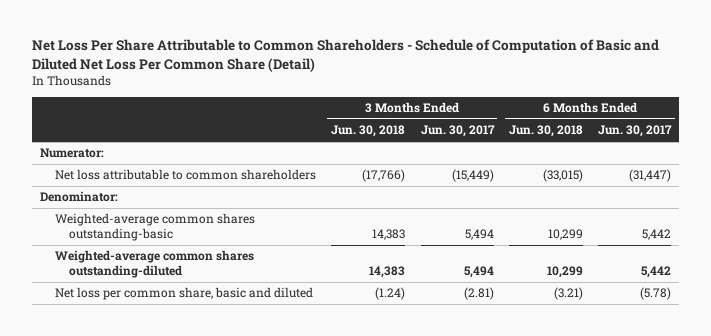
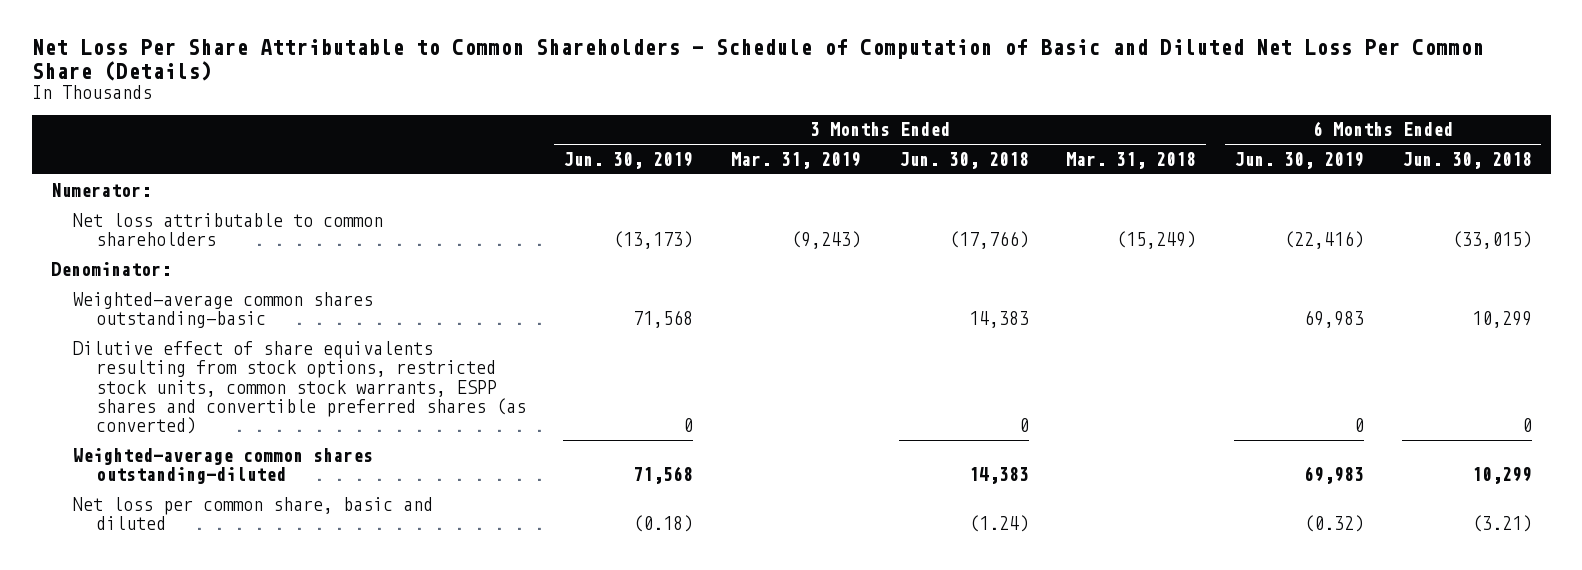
- Net Loss Per Share Attributable to Common Shareholders - Schedule of Computation of Basic and Diluted Net Loss Per Common Share (Detail)
+ Net Loss Per Share Attributable to Common Shareholders - Schedule of Computation of Basic and Diluted Net Loss Per Common Share (Details)
- | 3 Months Ended Jun. 30, 2018 | 3 Months Ended Jun. 30, 2017 | 6 Months Ended Jun. 30, 2018 | 6 Months Ended Jun. 30, 2017
+ | 3 Months Ended Jun. 30, 2019 | 3 Months Ended Mar. 31, 2019 | 3 Months Ended Jun. 30, 2018 | 3 Months Ended Mar. 31, 2018 | 6 Months Ended Jun. 30, 2019 | 6 Months Ended Jun. 30, 2018
+ Dilutive effect of share equivalents resulting from stock options, restricted stock units, common stock warrants, ESPP shares and convertible preferred shares (as converted) | 0 | | 0 | | 0 | 0

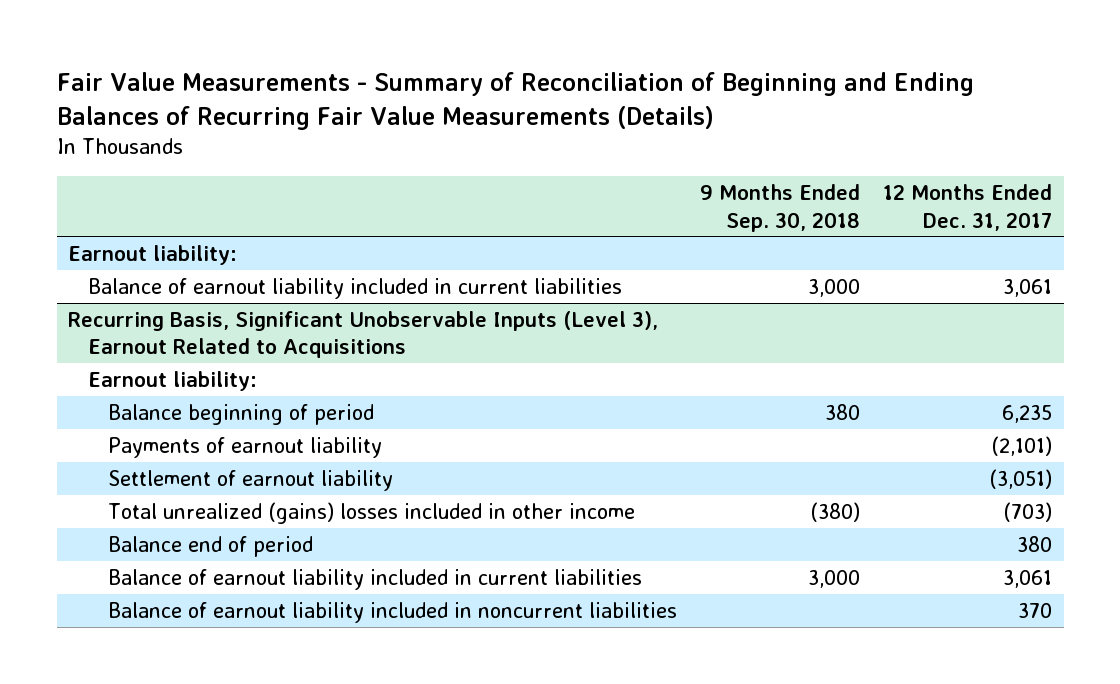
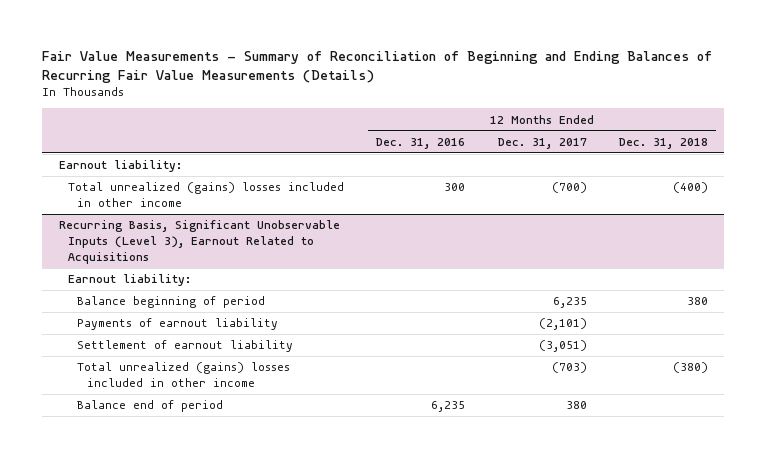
- | 9 Months Ended Sep. 30, 2018 | 12 Months Ended Dec. 31, 2017
+ | 12 Months Ended Dec. 31, 2016 | 12 Months Ended Dec. 31, 2017 | 12 Months Ended Dec. 31, 2018
- Balance of earnout liability included in current liabilities | 3,000 | 3,061
+ Total unrealized (gains) losses included in other income | 300 | (700) | (400)
@ Recurring Basis, Significant Unobservable Inputs (Level 3), Earnout Related to Acquisitions
- Balance of earnout liability included in current liabilities | 3,000 | 3,061
- Balance of earnout liability included in noncurrent liabilities | | 370

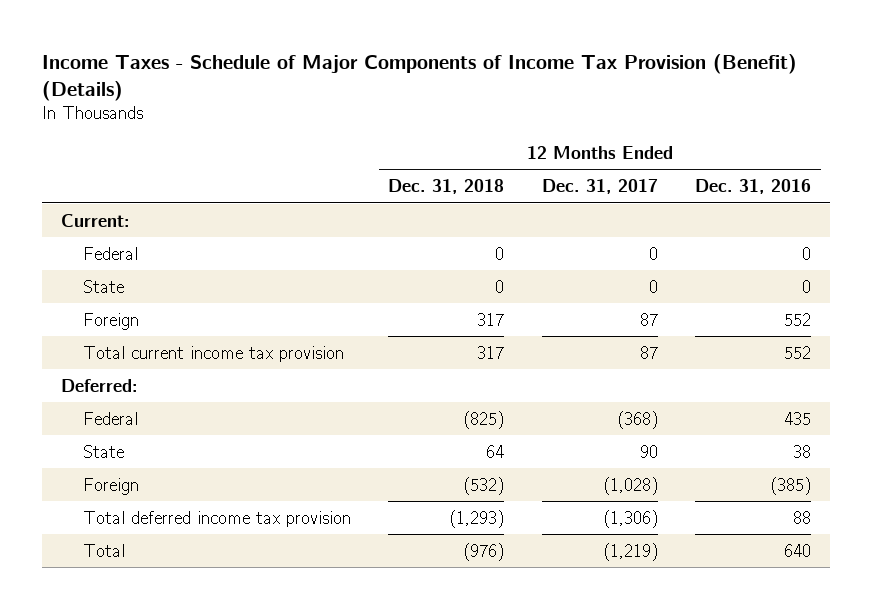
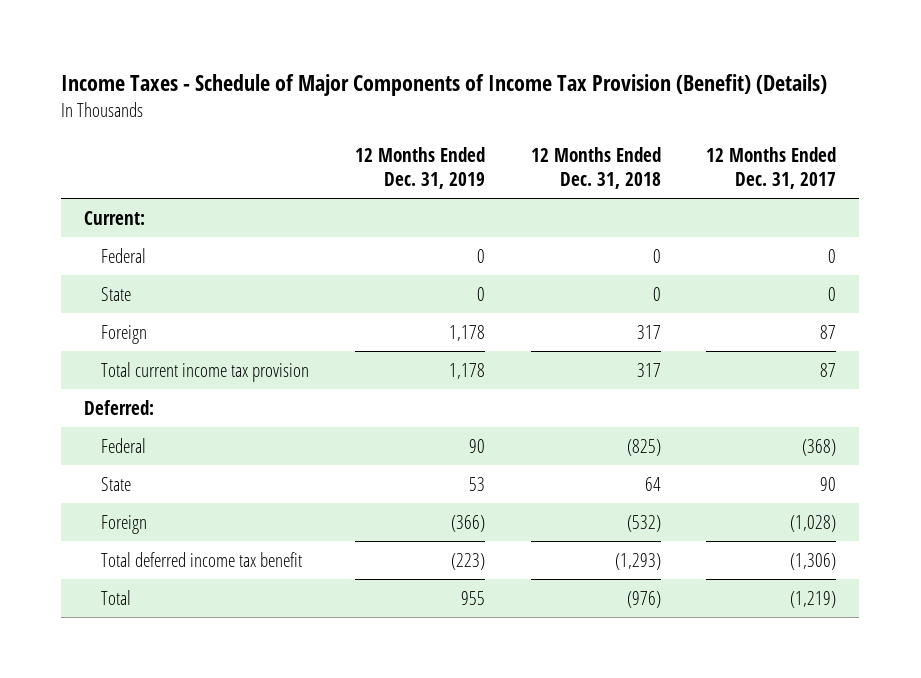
- | 12 Months Ended Dec. 31, 2018 | 12 Months Ended Dec. 31, 2017 | 12 Months Ended Dec. 31, 2016
+ | 12 Months Ended Dec. 31, 2019 | 12 Months Ended Dec. 31, 2018 | 12 Months Ended Dec. 31, 2017
- Total deferred income tax provision | (1,293) | (1,306) | 88
+ Total deferred income tax benefit | (223) | (1,293) | (1,306)

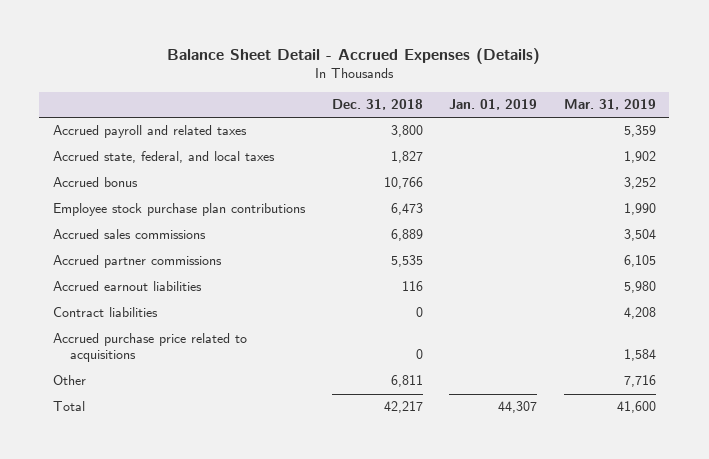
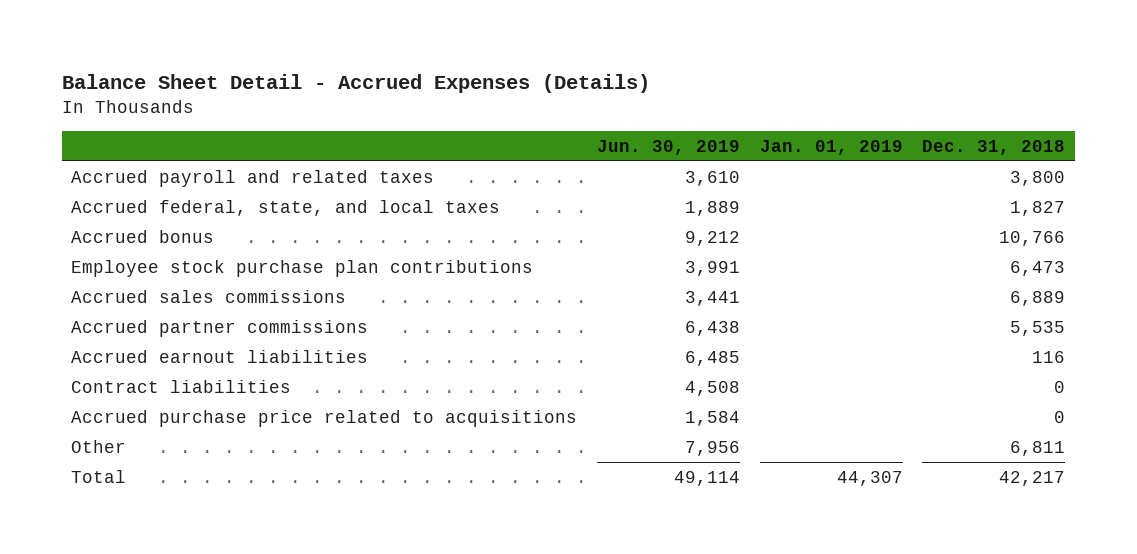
- | Dec. 31, 2018 | Jan. 01, 2019 | Mar. 31, 2019
+ | Jun. 30, 2019 | Jan. 01, 2019 | Dec. 31, 2018
- Accrued state, federal, and local taxes | 1,827 | | 1,902
+ Accrued federal, state, and local taxes | 1,889 | | 1,827

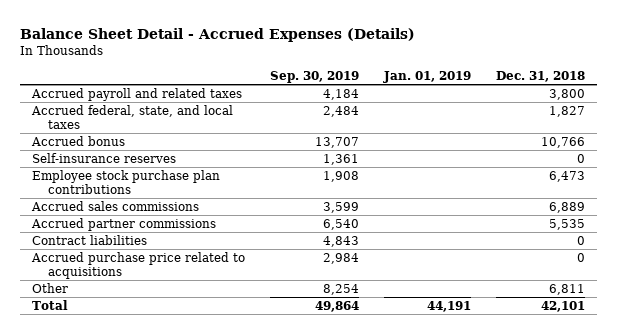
- | Jun. 30, 2019 | Jan. 01, 2019 | Dec. 31, 2018
+ | Sep. 30, 2019 | Jan. 01, 2019 | Dec. 31, 2018
+ Self-insurance reserves | 1,361 | | 0
- Accrued earnout liabilities | 6,485 | | 116
- Total | 49,114 | 44,307 | 42,217
+ Total | 49,864 | 44,191 | 42,101

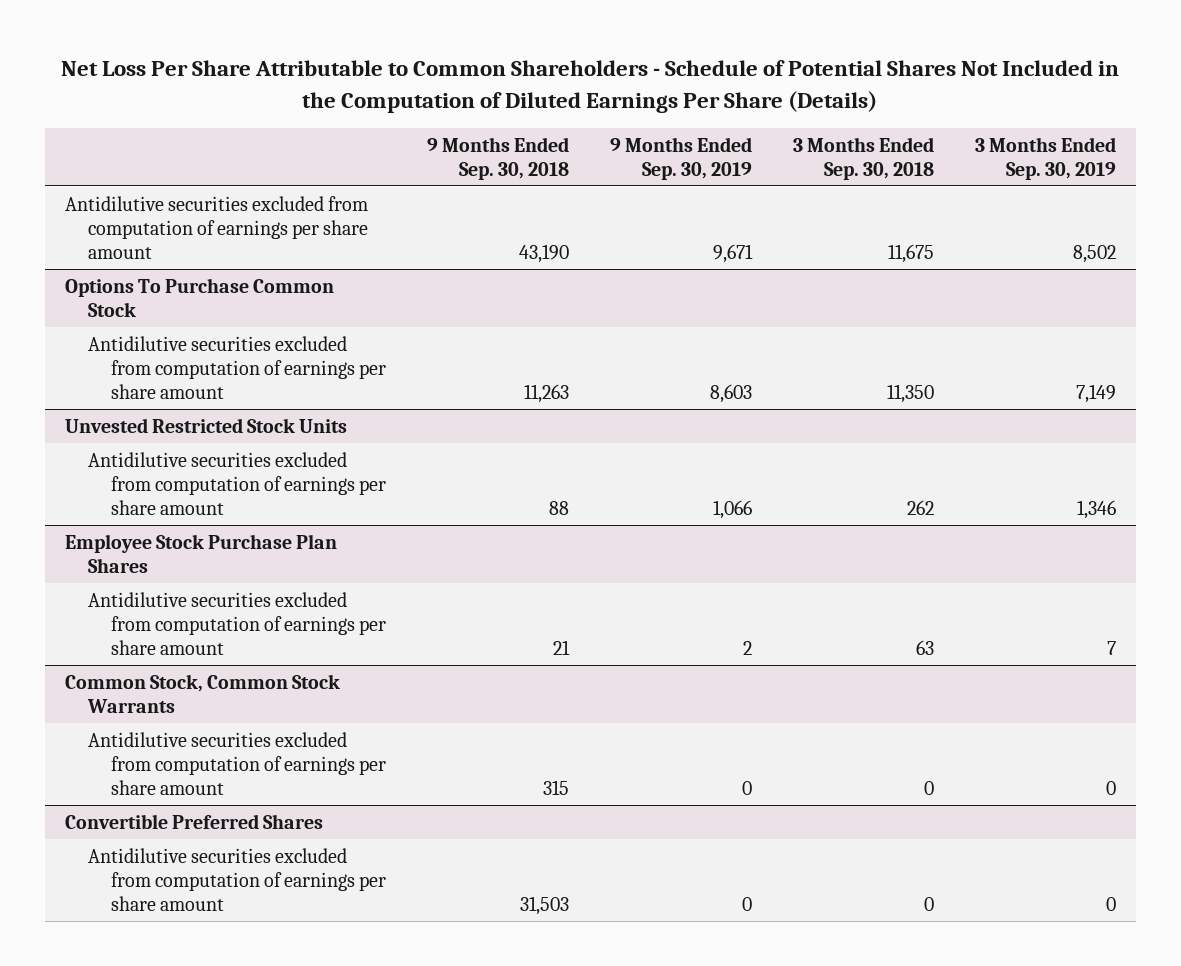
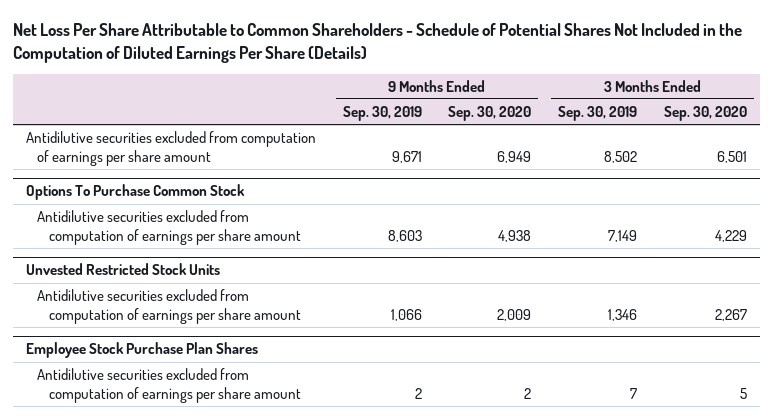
- | 9 Months Ended Sep. 30, 2018 | 9 Months Ended Sep. 30, 2019 | 3 Months Ended Sep. 30, 2018 | 3 Months Ended Sep. 30, 2019
+ | 9 Months Ended Sep. 30, 2019 | 9 Months Ended Sep. 30, 2020 | 3 Months Ended Sep. 30, 2019 | 3 Months Ended Sep. 30, 2020
- Common Stock, Common Stock Warrants
- Antidilutive securities excluded from computation of earnings per share amount | 315 | 0 | 0 | 0
- Convertible Preferred Shares
- Antidilutive securities excluded from computation of earnings per share amount | 31,503 | 0 | 0 | 0

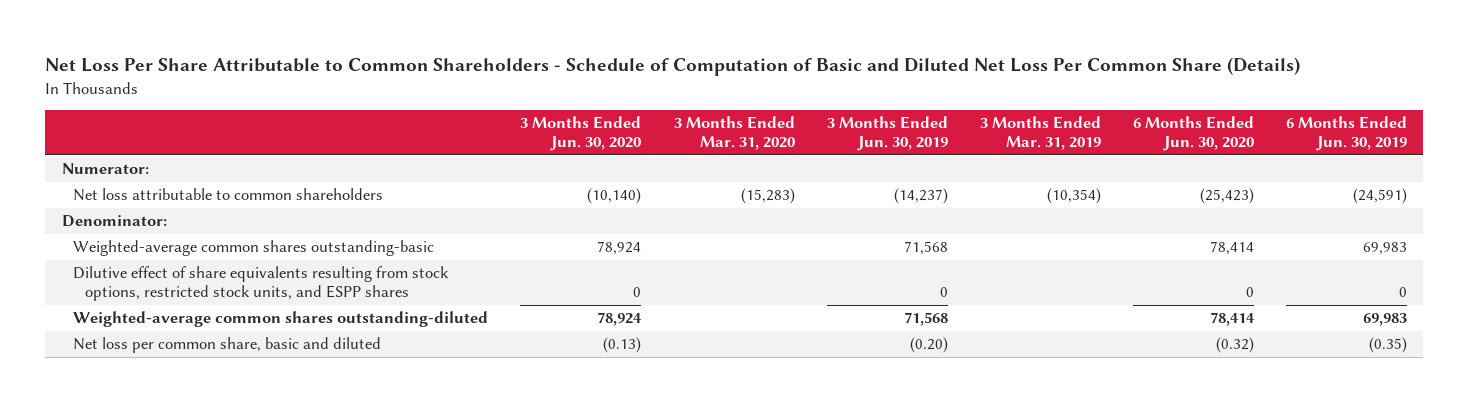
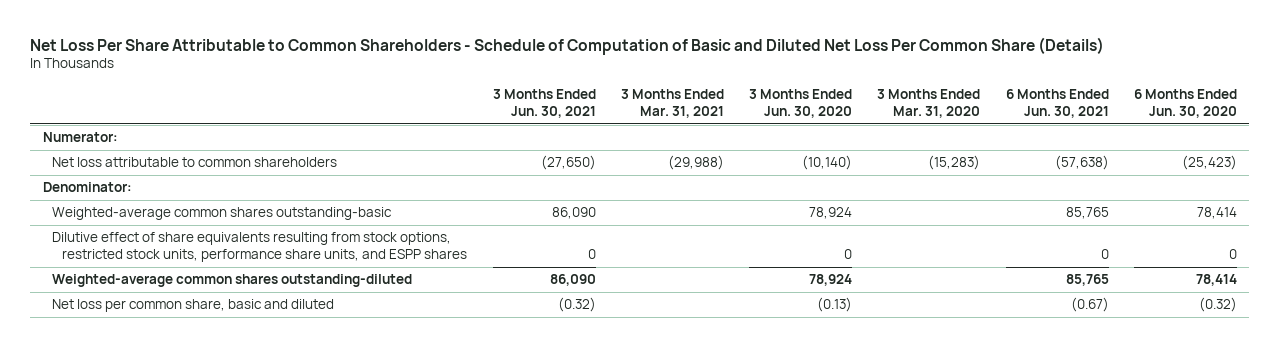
- | 3 Months Ended Jun. 30, 2020 | 3 Months Ended Mar. 31, 2020 | 3 Months Ended Jun. 30, 2019 | 3 Months Ended Mar. 31, 2019 | 6 Months Ended Jun. 30, 2020 | 6 Months Ended Jun. 30, 2019
+ | 3 Months Ended Jun. 30, 2021 | 3 Months Ended Mar. 31, 2021 | 3 Months Ended Jun. 30, 2020 | 3 Months Ended Mar. 31, 2020 | 6 Months Ended Jun. 30, 2021 | 6 Months Ended Jun. 30, 2020
- Dilutive effect of share equivalents resulting from stock options, restricted stock units, and ESPP shares | 0 | | 0 | | 0 | 0
+ Dilutive effect of share equivalents resulting from stock options, restricted stock units, performance share units, and ESPP shares | 0 | | 0 | | 0 | 0

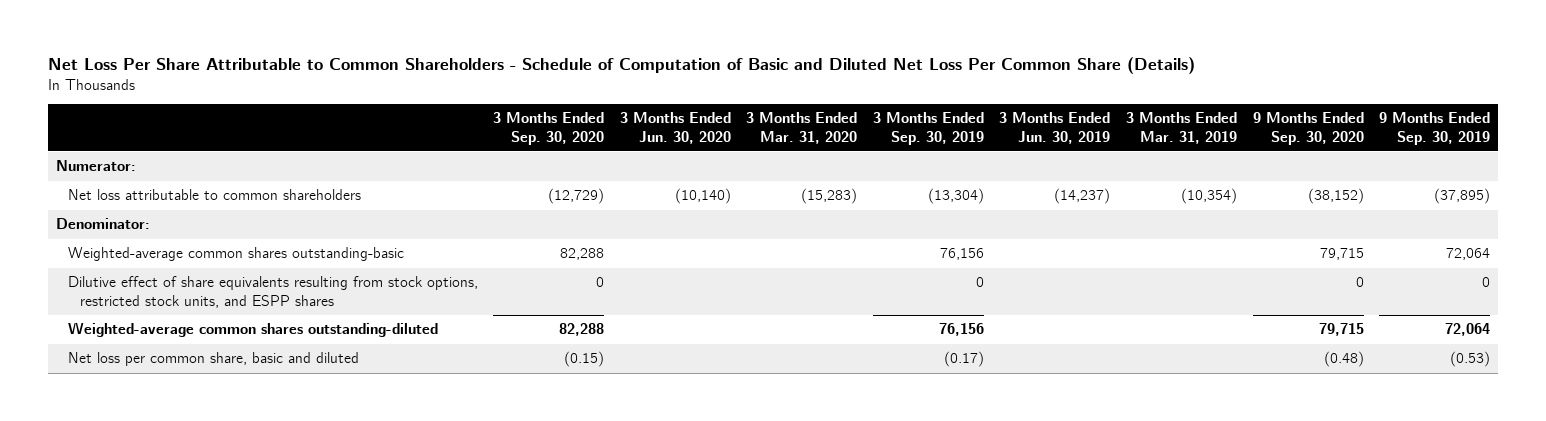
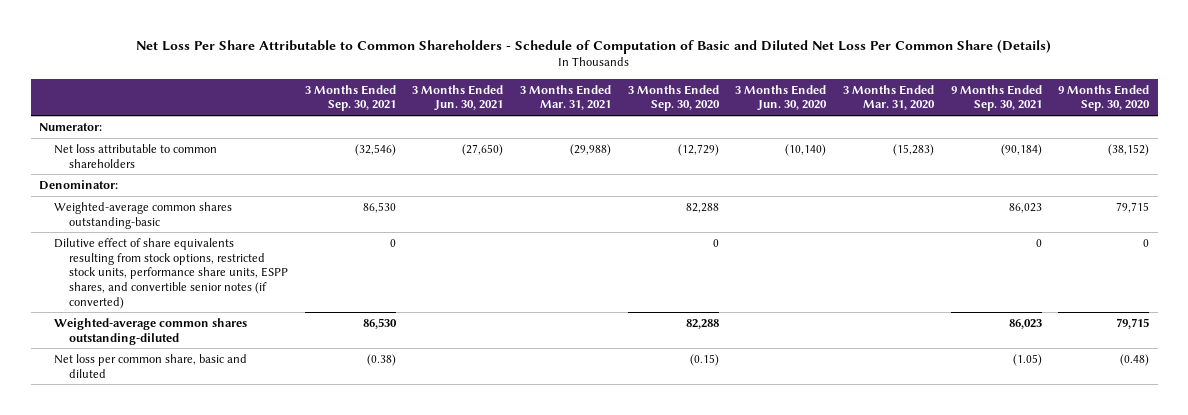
- | 3 Months Ended Sep. 30, 2020 | 3 Months Ended Jun. 30, 2020 | 3 Months Ended Mar. 31, 2020 | 3 Months Ended Sep. 30, 2019 | 3 Months Ended Jun. 30, 2019 | 3 Months Ended Mar. 31, 2019 | 9 Months Ended Sep. 30, 2020 | 9 Months Ended Sep. 30, 2019
+ | 3 Months Ended Sep. 30, 2021 | 3 Months Ended Jun. 30, 2021 | 3 Months Ended Mar. 31, 2021 | 3 Months Ended Sep. 30, 2020 | 3 Months Ended Jun. 30, 2020 | 3 Months Ended Mar. 31, 2020 | 9 Months Ended Sep. 30, 2021 | 9 Months Ended Sep. 30, 2020
- Dilutive effect of share equivalents resulting from stock options, restricted stock units, and ESPP shares | 0 | | | 0 | | | 0 | 0
+ Dilutive effect of share equivalents resulting from stock options, restricted stock units, performance share units, ESPP shares, and convertible senior notes (if converted) | 0 | | | 0 | | | 0 | 0

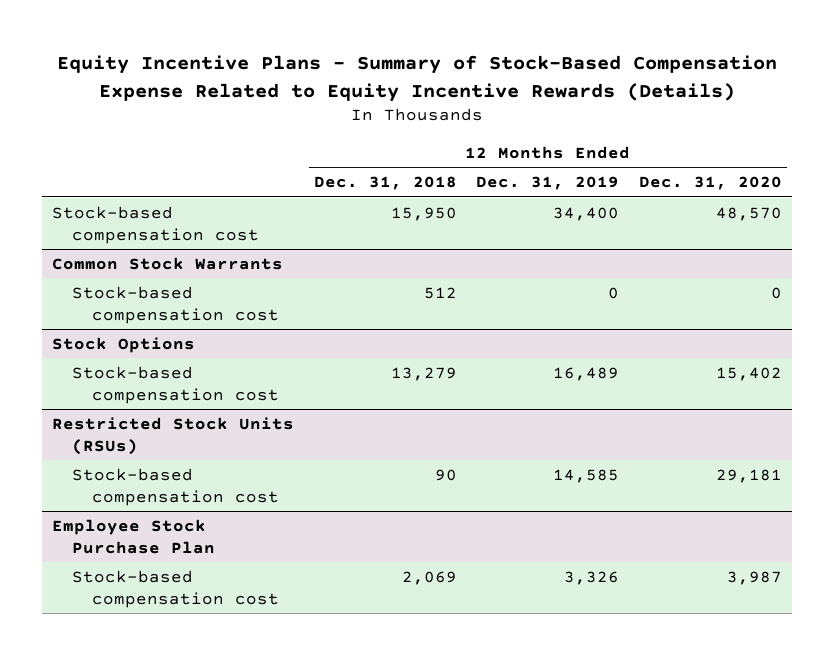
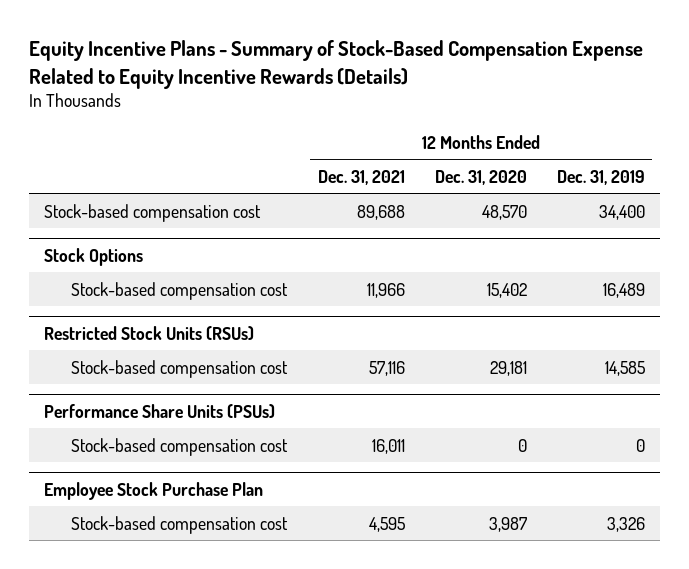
- | 12 Months Ended Dec. 31, 2018 | 12 Months Ended Dec. 31, 2019 | 12 Months Ended Dec. 31, 2020
+ | 12 Months Ended Dec. 31, 2021 | 12 Months Ended Dec. 31, 2020 | 12 Months Ended Dec. 31, 2019
- Common Stock Warrants
- Stock-based compensation cost | 512 | 0 | 0
+ Performance Share Units (PSUs)
+ Stock-based compensation cost | 16,011 | 0 | 0

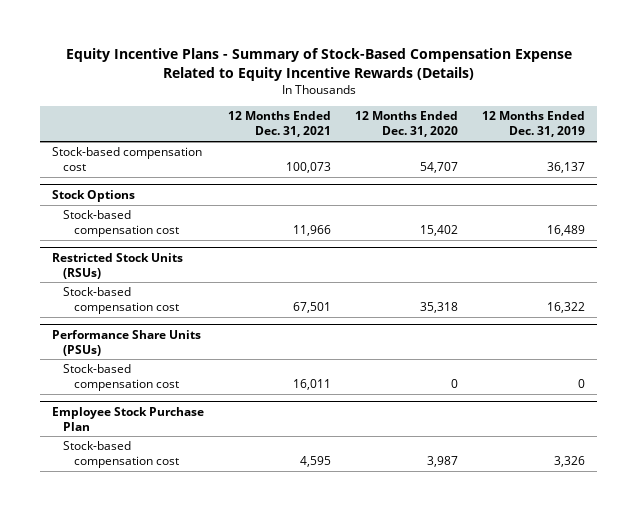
- Stock-based compensation cost | 89,688 | 48,570 | 34,400
+ Stock-based compensation cost | 100,073 | 54,707 | 36,137
@ Restricted Stock Units (RSUs)
- Stock-based compensation cost | 57,116 | 29,181 | 14,585
+ Stock-based compensation cost | 67,501 | 35,318 | 16,322

